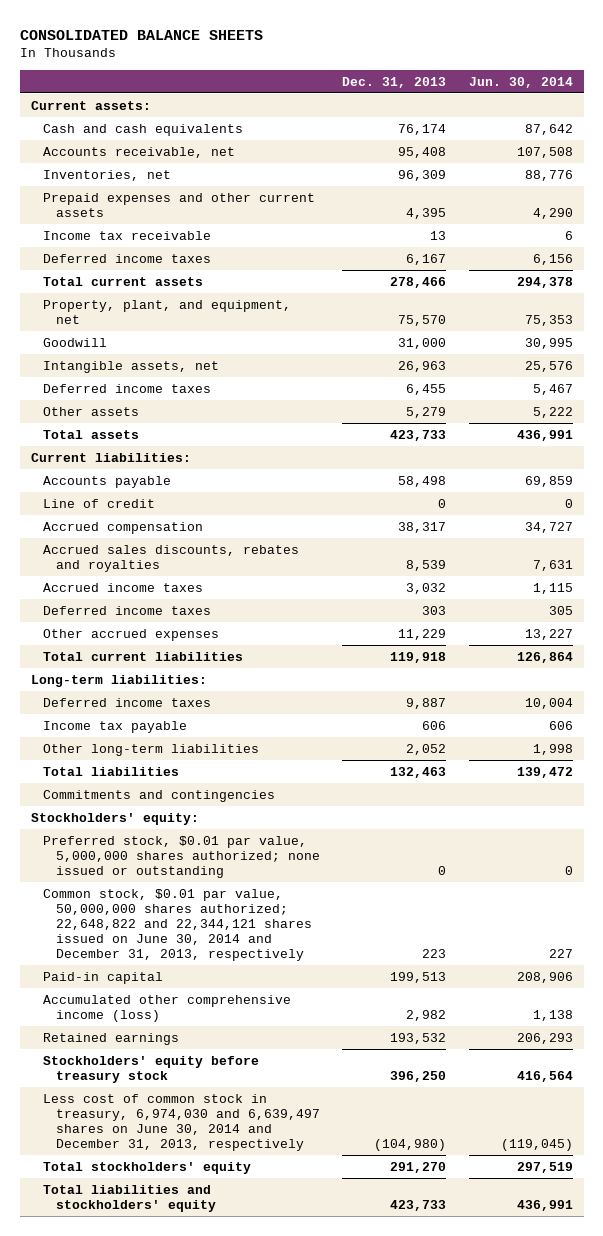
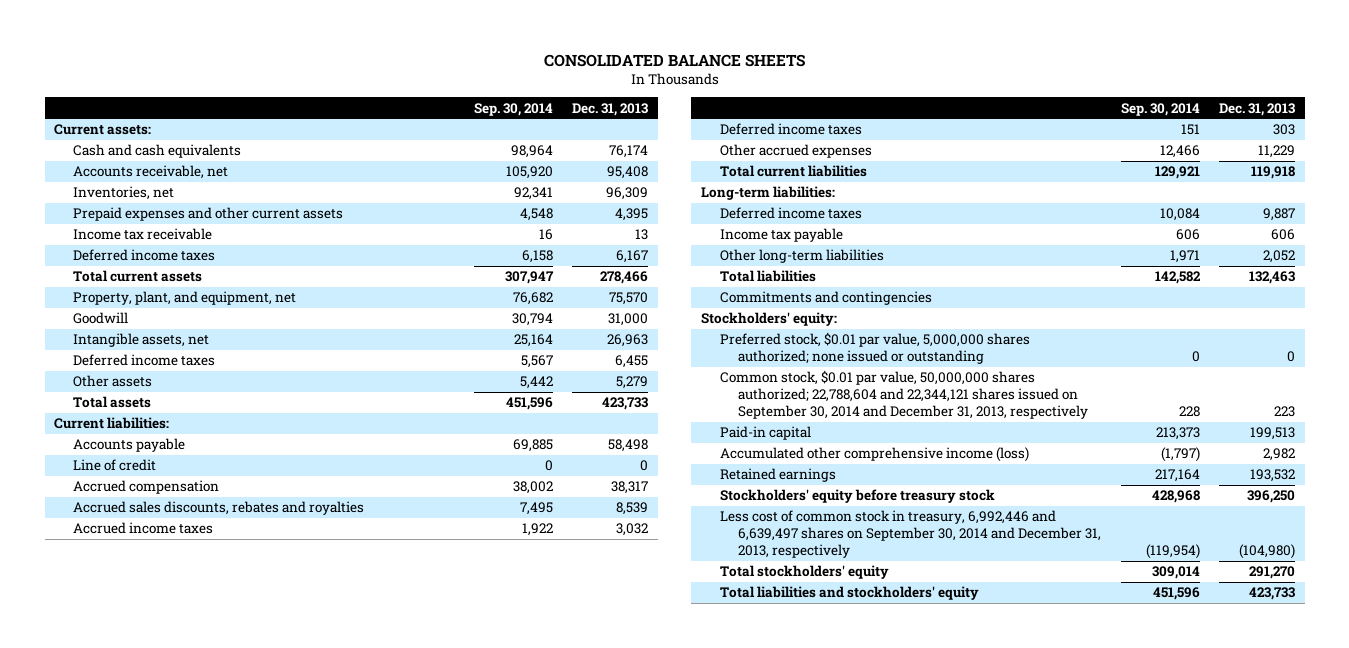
- | Dec. 31, 2013 | Jun. 30, 2014
+ | Sep. 30, 2014 | Dec. 31, 2013
- Common stock, $0.01 par value, 50,000,000 shares authorized; 22,648,822 and 22,344,121 shares issued on June 30, 2014 and December 31, 2013, respectively | 223 | 227
+ Common stock, $0.01 par value, 50,000,000 shares authorized; 22,788,604 and 22,344,121 shares issued on September 30, 2014 and December 31, 2013, respectively | 228 | 223
- Less cost of common stock in treasury, 6,974,030 and 6,639,497 shares on June 30, 2014 and December 31, 2013, respectively | (104,980) | (119,045)
+ Less cost of common stock in treasury, 6,992,446 and 6,639,497 shares on September 30, 2014 and December 31, 2013, respectively | (119,954) | (104,980)

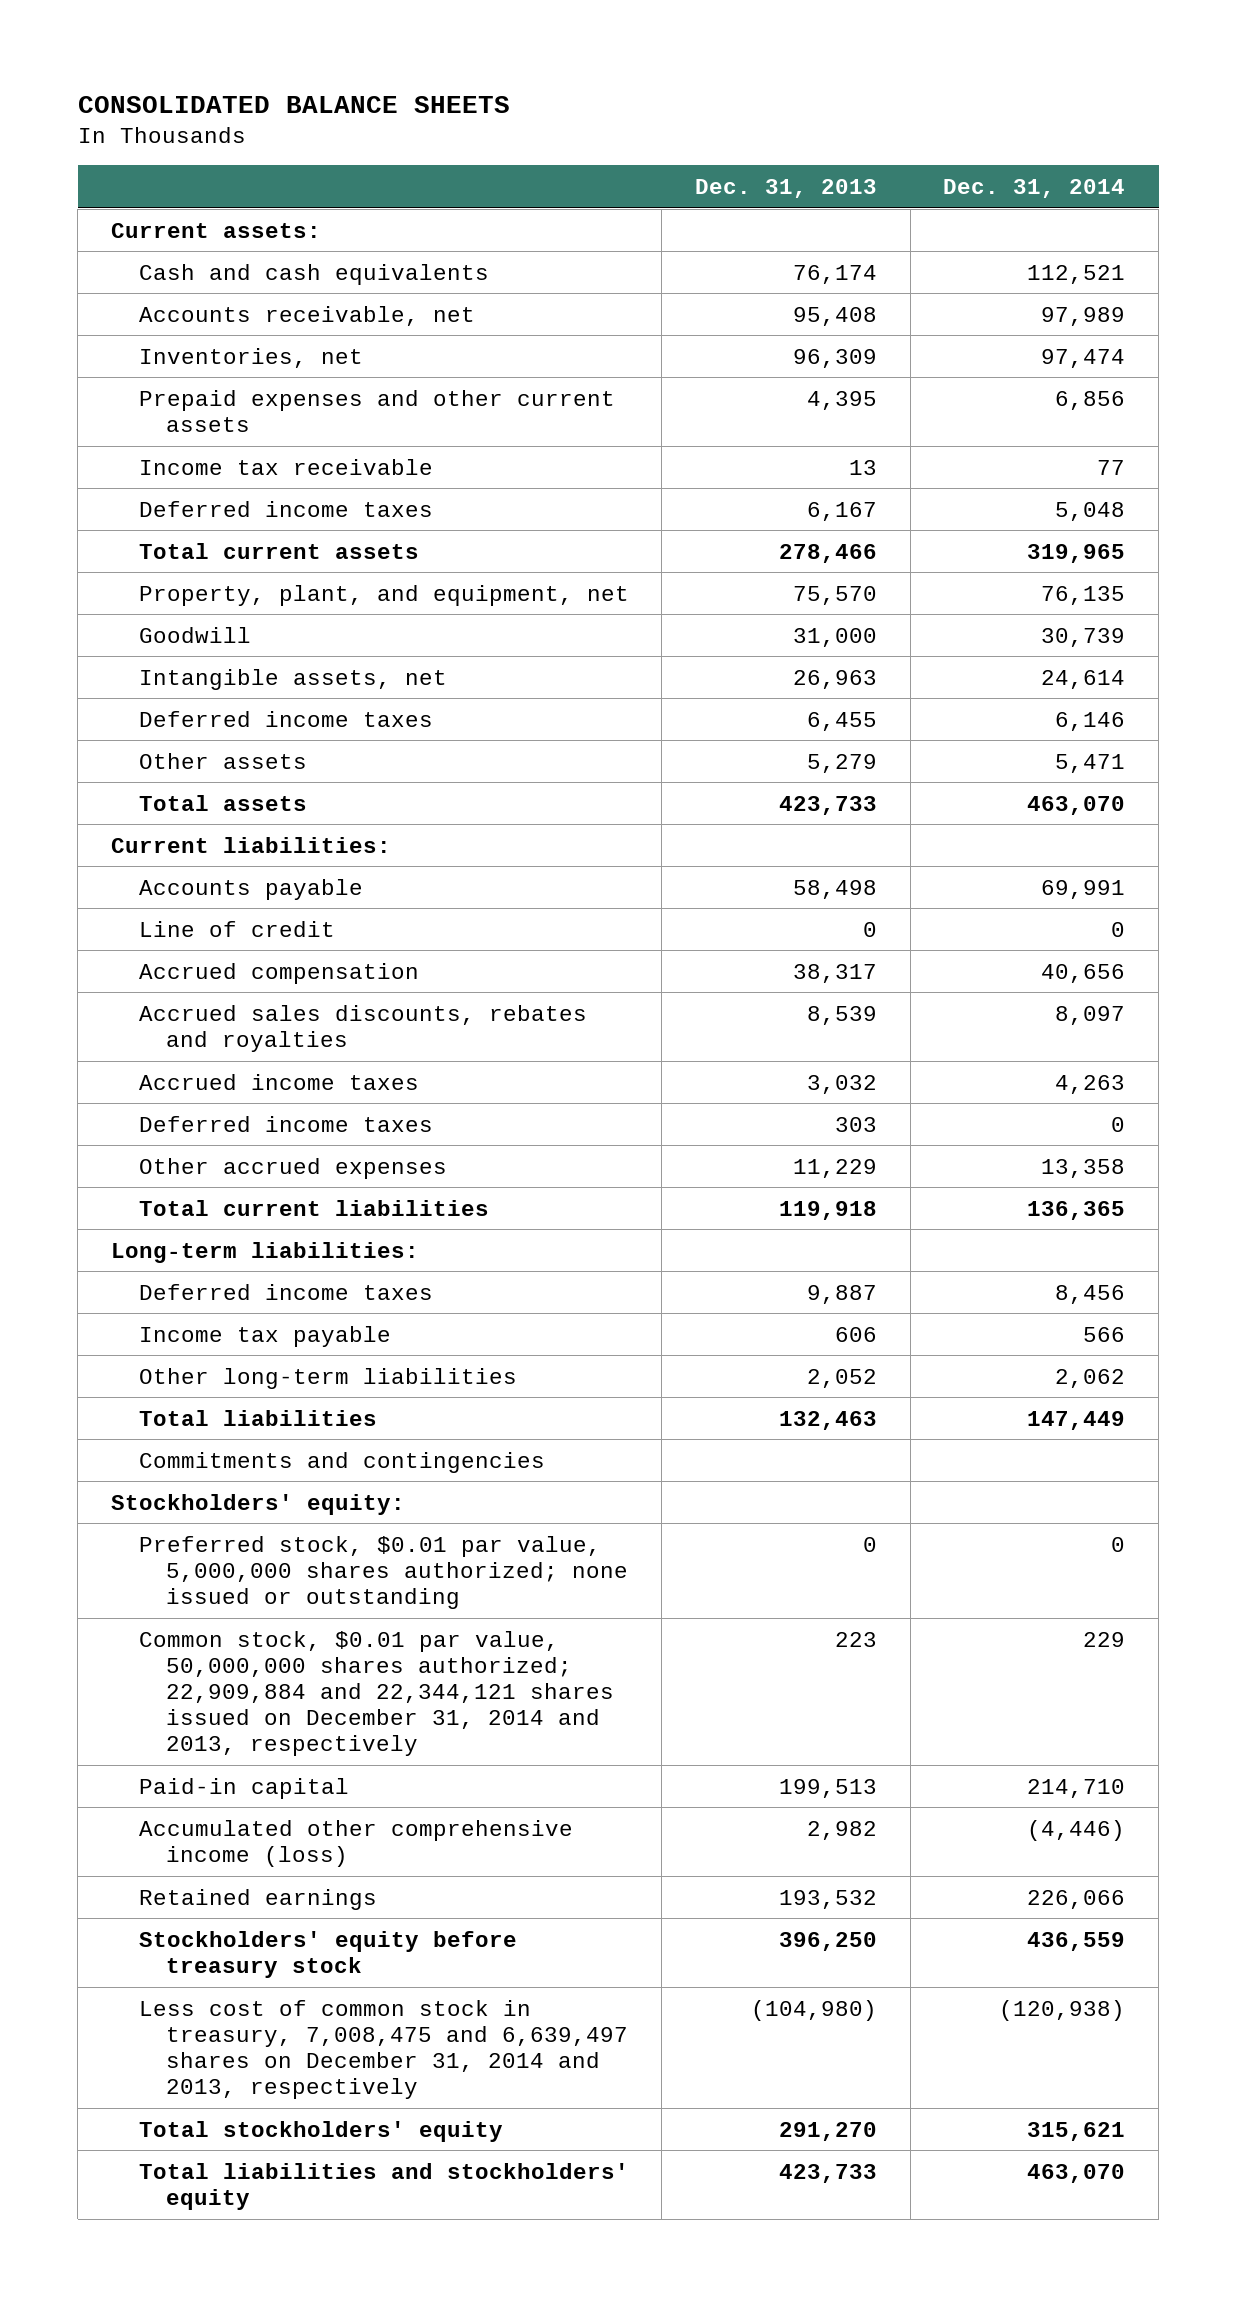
- | Sep. 30, 2014 | Dec. 31, 2013
+ | Dec. 31, 2013 | Dec. 31, 2014
- Common stock, $0.01 par value, 50,000,000 shares authorized; 22,788,604 and 22,344,121 shares issued on September 30, 2014 and December 31, 2013, respectively | 228 | 223
+ Common stock, $0.01 par value, 50,000,000 shares authorized; 22,909,884 and 22,344,121 shares issued on December 31, 2014 and 2013, respectively | 223 | 229
- Less cost of common stock in treasury, 6,992,446 and 6,639,497 shares on September 30, 2014 and December 31, 2013, respectively | (119,954) | (104,980)
+ Less cost of common stock in treasury, 7,008,475 and 6,639,497 shares on December 31, 2014 and 2013, respectively | (104,980) | (120,938)

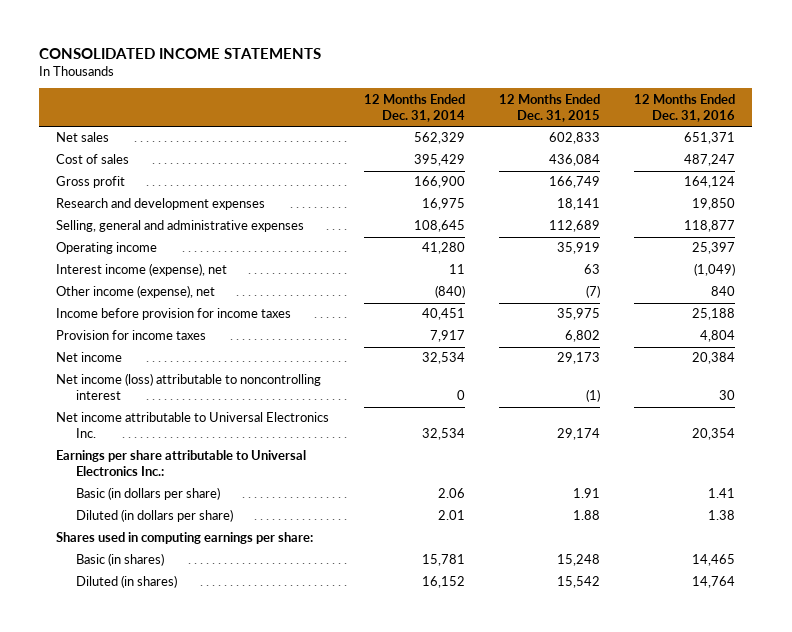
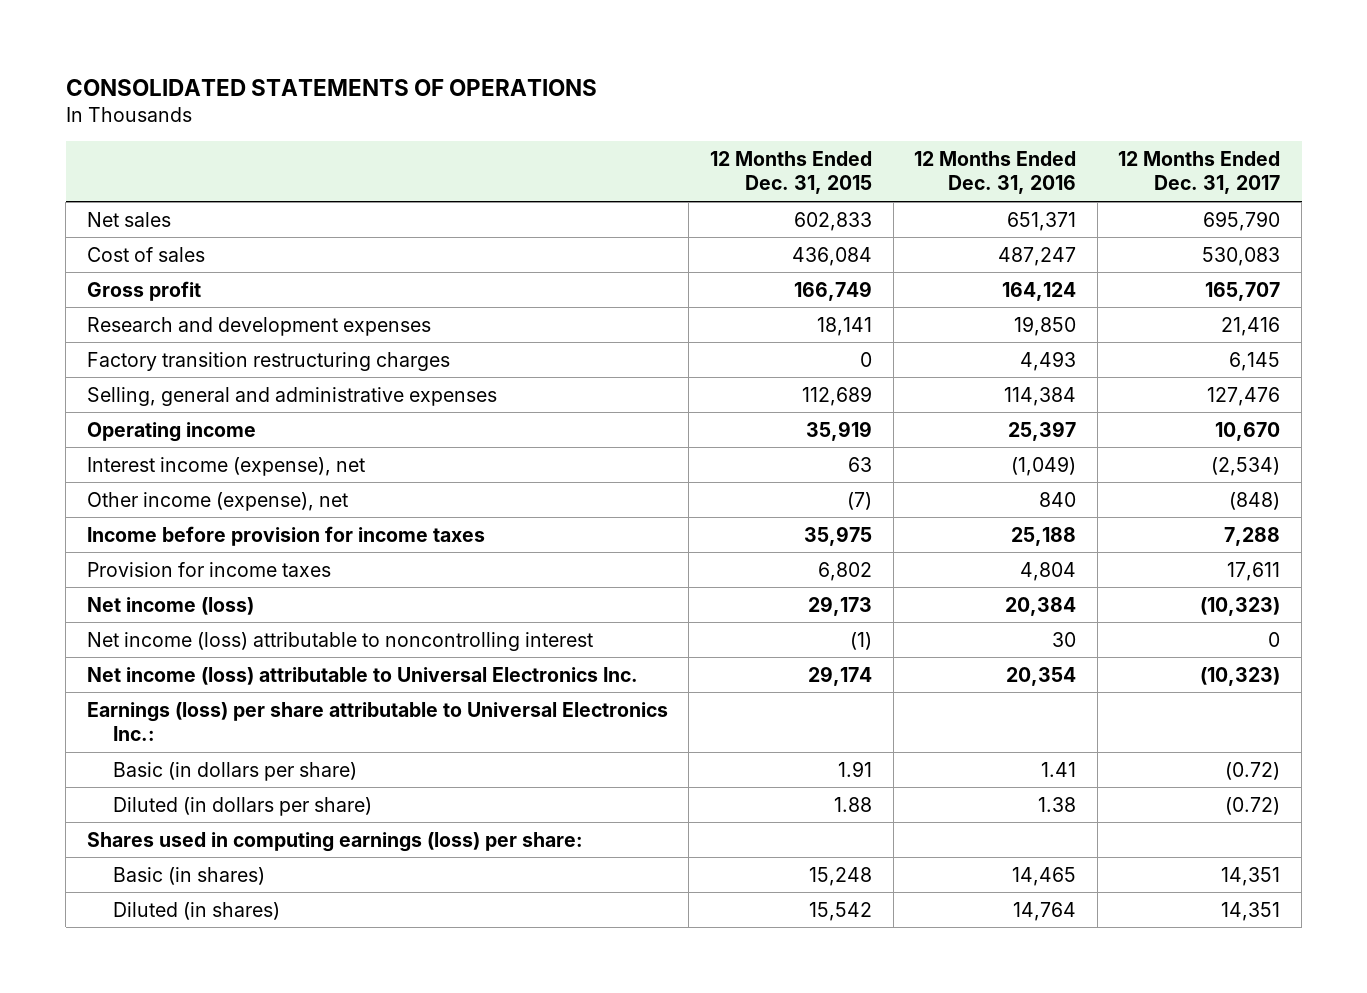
- CONSOLIDATED INCOME STATEMENTS
+ CONSOLIDATED STATEMENTS OF OPERATIONS
- | 12 Months Ended Dec. 31, 2014 | 12 Months Ended Dec. 31, 2015 | 12 Months Ended Dec. 31, 2016
+ | 12 Months Ended Dec. 31, 2015 | 12 Months Ended Dec. 31, 2016 | 12 Months Ended Dec. 31, 2017
- Selling, general and administrative expenses | 108,645 | 112,689 | 118,877
+ Factory transition restructuring charges | 0 | 4,493 | 6,145
+ Selling, general and administrative expenses | 112,689 | 114,384 | 127,476
- Net income | 32,534 | 29,173 | 20,384
+ Net income (loss) | 29,173 | 20,384 | (10,323)
- Net income attributable to Universal Electronics Inc. | 32,534 | 29,174 | 20,354
- Earnings per share attributable to Universal Electronics Inc.:
+ Net income (loss) attributable to Universal Electronics Inc. | 29,174 | 20,354 | (10,323)
+ Earnings (loss) per share attributable to Universal Electronics Inc.:
- Shares used in computing earnings per share:
+ Shares used in computing earnings (loss) per share:

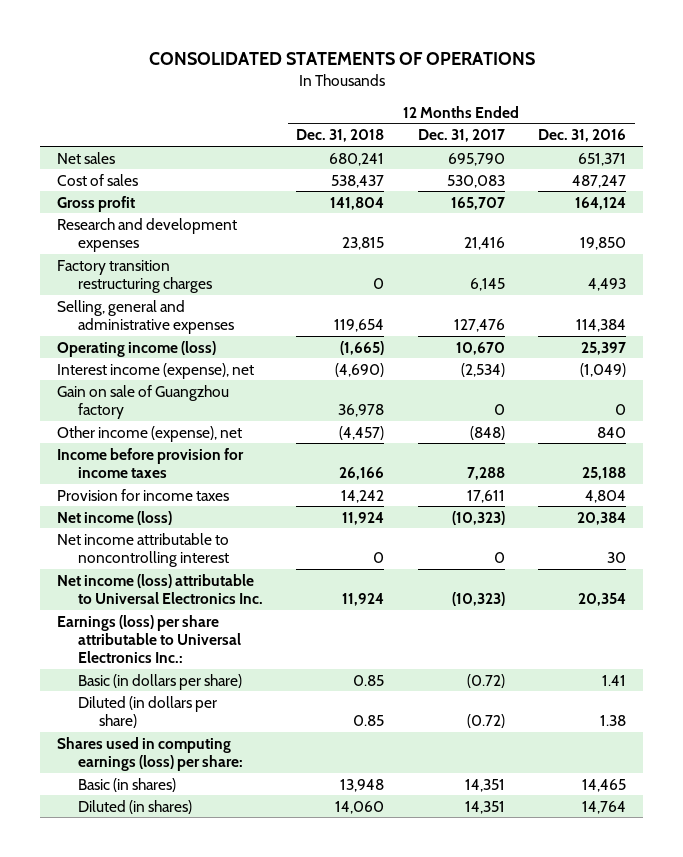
- | 12 Months Ended Dec. 31, 2015 | 12 Months Ended Dec. 31, 2016 | 12 Months Ended Dec. 31, 2017
+ | 12 Months Ended Dec. 31, 2018 | 12 Months Ended Dec. 31, 2017 | 12 Months Ended Dec. 31, 2016
- Operating income | 35,919 | 25,397 | 10,670
+ Operating income (loss) | (1,665) | 10,670 | 25,397
+ Gain on sale of Guangzhou factory | 36,978 | 0 | 0
- Net income (loss) attributable to noncontrolling interest | (1) | 30 | 0
+ Net income attributable to noncontrolling interest | 0 | 0 | 30

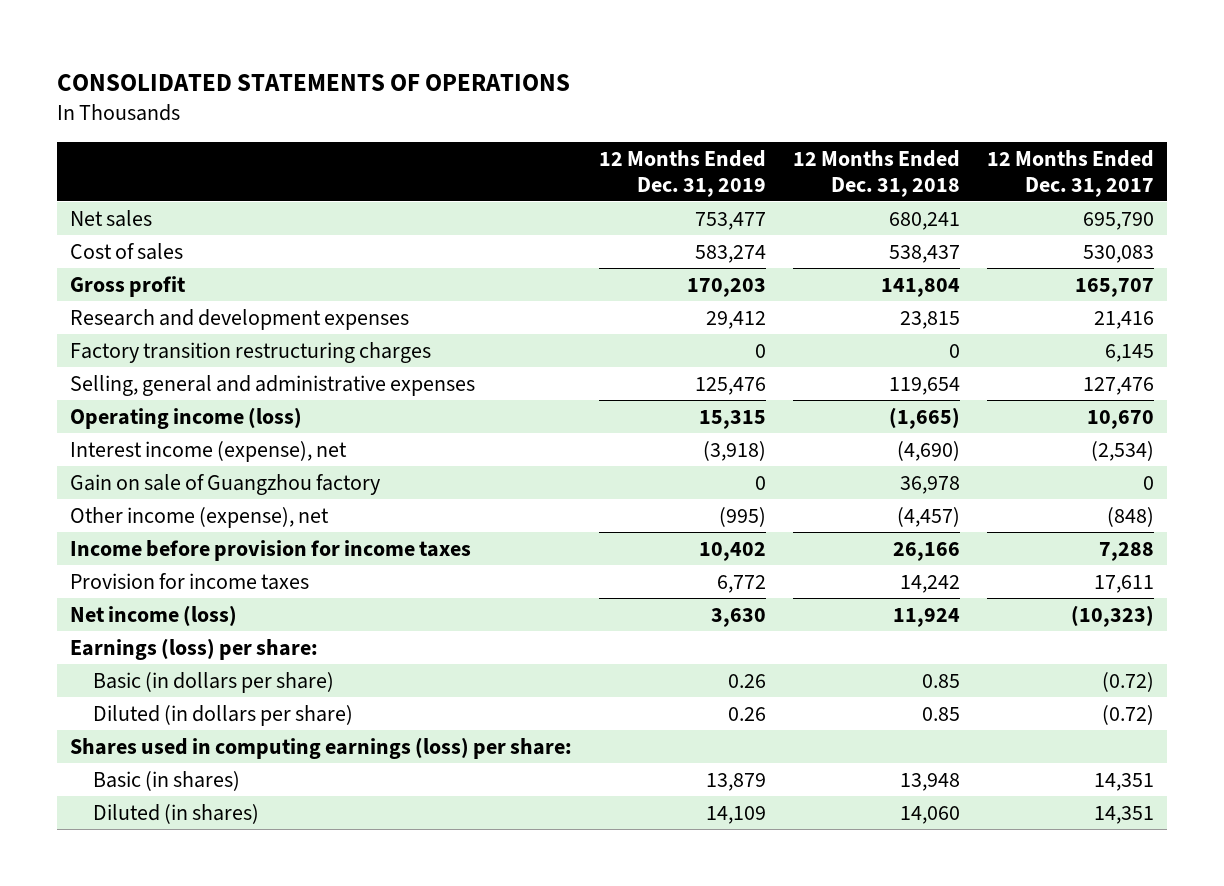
- | 12 Months Ended Dec. 31, 2018 | 12 Months Ended Dec. 31, 2017 | 12 Months Ended Dec. 31, 2016
+ | 12 Months Ended Dec. 31, 2019 | 12 Months Ended Dec. 31, 2018 | 12 Months Ended Dec. 31, 2017
- Net income attributable to noncontrolling interest | 0 | 0 | 30
- Net income (loss) attributable to Universal Electronics Inc. | 11,924 | (10,323) | 20,354
- Earnings (loss) per share attributable to Universal Electronics Inc.:
+ Earnings (loss) per share:

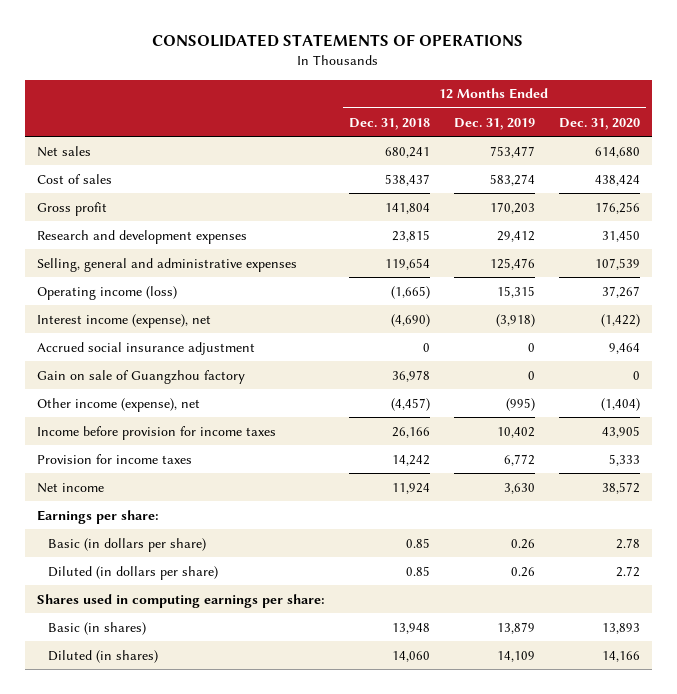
- | 12 Months Ended Dec. 31, 2019 | 12 Months Ended Dec. 31, 2018 | 12 Months Ended Dec. 31, 2017
+ | 12 Months Ended Dec. 31, 2018 | 12 Months Ended Dec. 31, 2019 | 12 Months Ended Dec. 31, 2020
- Factory transition restructuring charges | 0 | 0 | 6,145
+ Accrued social insurance adjustment | 0 | 0 | 9,464
- Net income (loss) | 3,630 | 11,924 | (10,323)
- Earnings (loss) per share:
+ Net income | 11,924 | 3,630 | 38,572
+ Earnings per share:
- Shares used in computing earnings (loss) per share:
+ Shares used in computing earnings per share:

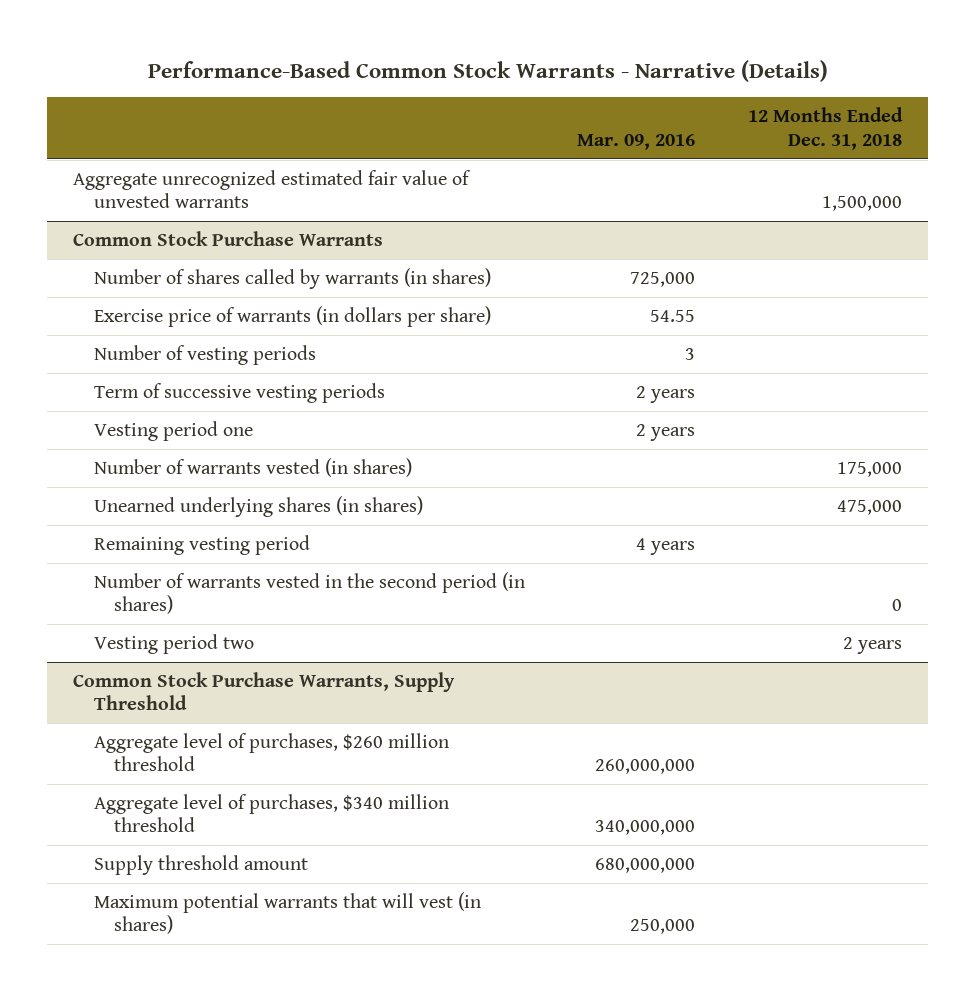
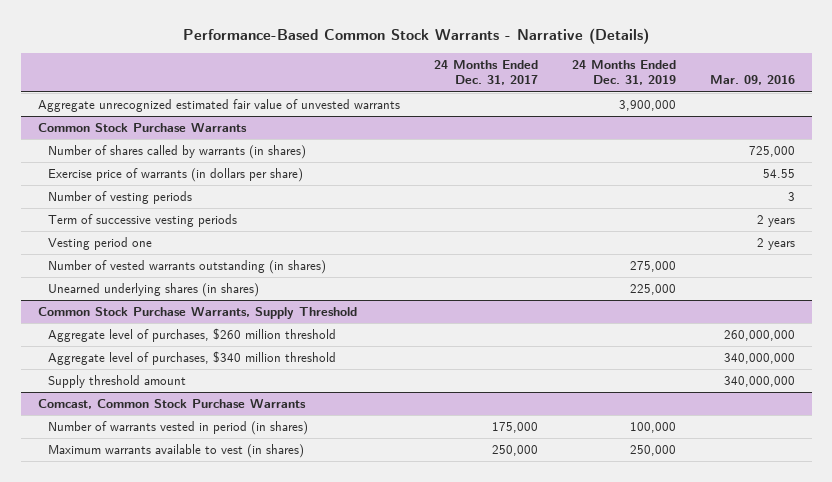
- | Mar. 09, 2016 | 12 Months Ended Dec. 31, 2018
+ | 24 Months Ended Dec. 31, 2017 | 24 Months Ended Dec. 31, 2019 | Mar. 09, 2016
@ Common Stock Purchase Warrants
- Number of warrants vested (in shares) | | 175,000
+ Number of vested warrants outstanding (in shares) | | 275,000 |
- Remaining vesting period | 4 years |
- Number of warrants vested in the second period (in shares) | | 0
- Vesting period two | | 2 years
@ Common Stock Purchase Warrants, Supply Threshold
- Supply threshold amount | 680,000,000 |
- Maximum potential warrants that will vest (in shares) | 250,000 |
+ Supply threshold amount | | | 340,000,000
+ Comcast, Common Stock Purchase Warrants
+ Number of warrants vested in period (in shares) | 175,000 | 100,000 |
+ Maximum warrants available to vest (in shares) | 250,000 | 250,000 |

